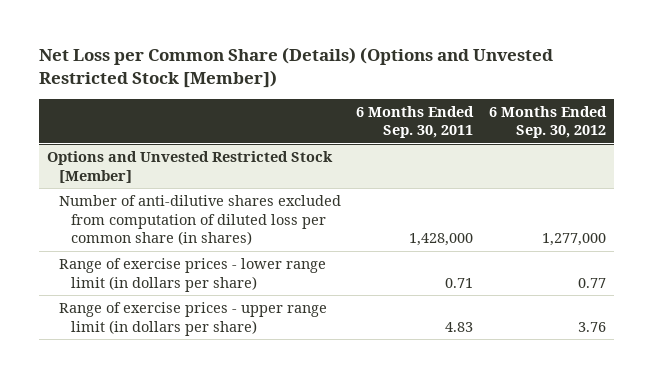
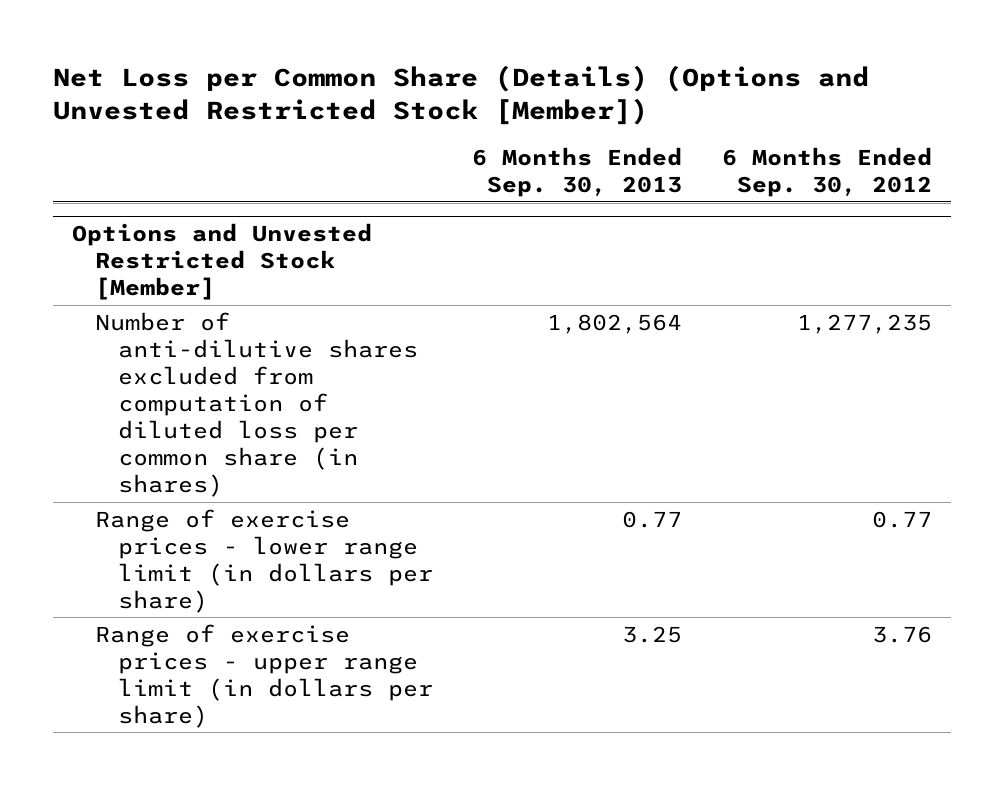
- | 6 Months Ended Sep. 30, 2011 | 6 Months Ended Sep. 30, 2012
+ | 6 Months Ended Sep. 30, 2013 | 6 Months Ended Sep. 30, 2012
@ Options and Unvested Restricted Stock [Member]
- Number of anti-dilutive shares excluded from computation of diluted loss per common share (in shares) | 1,428,000 | 1,277,000
+ Number of anti-dilutive shares excluded from computation of diluted loss per common share (in shares) | 1,802,564 | 1,277,235

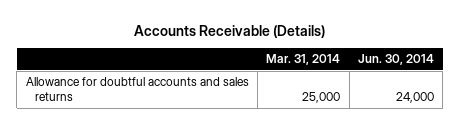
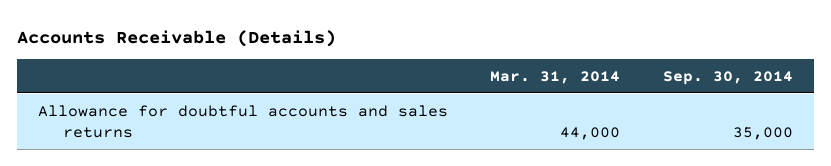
- | Mar. 31, 2014 | Jun. 30, 2014
+ | Mar. 31, 2014 | Sep. 30, 2014
- Allowance for doubtful accounts and sales returns | 25,000 | 24,000
+ Allowance for doubtful accounts and sales returns | 44,000 | 35,000

